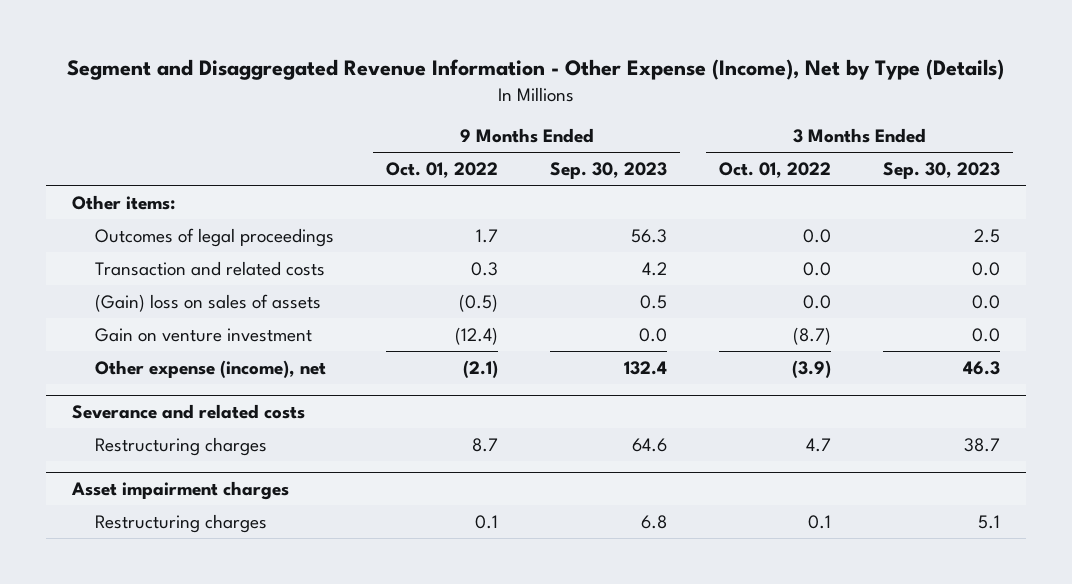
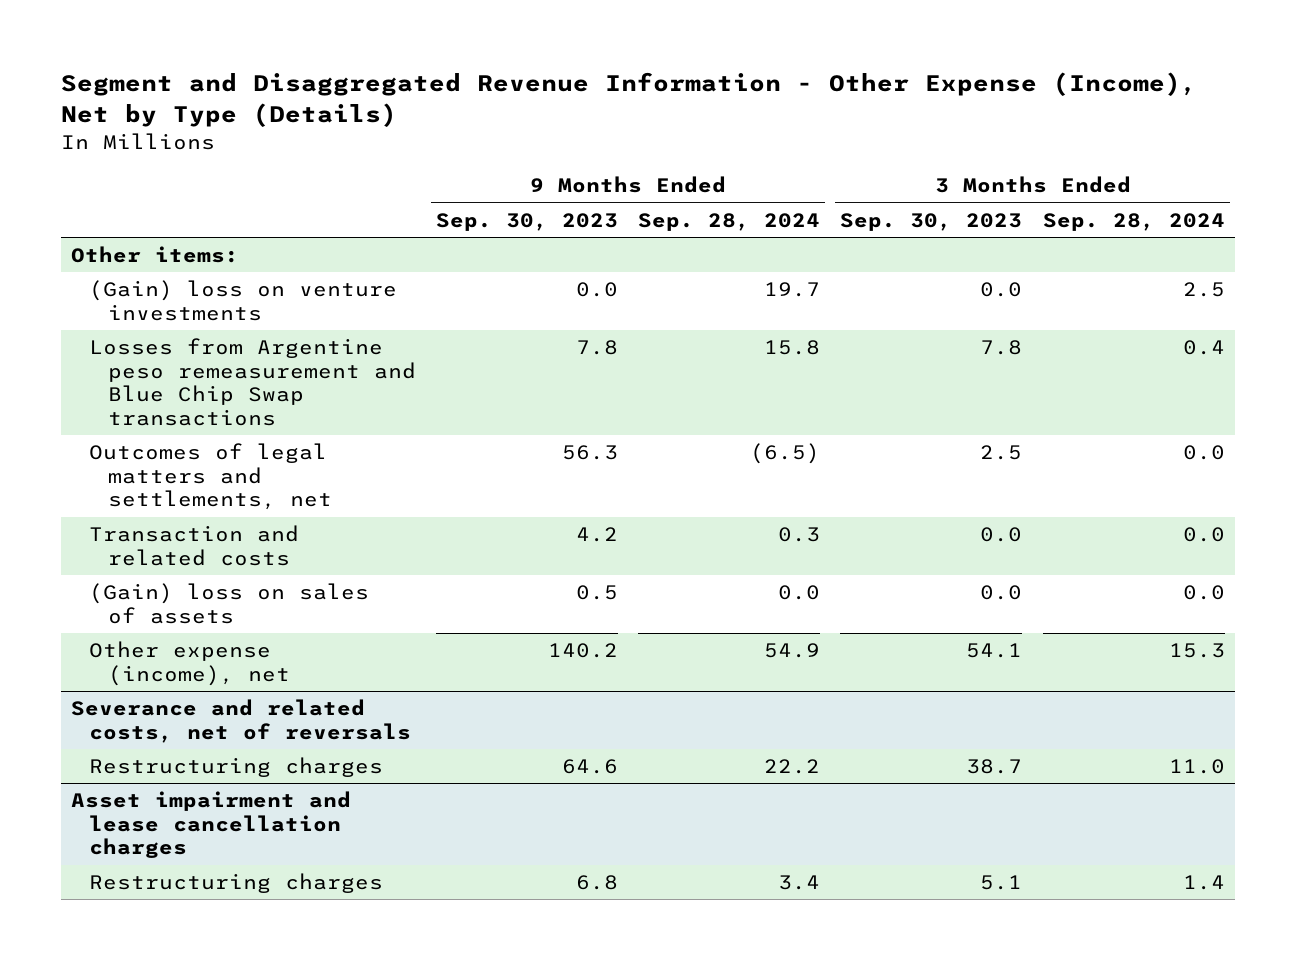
- | 9 Months Ended Oct. 01, 2022 | 9 Months Ended Sep. 30, 2023 | 3 Months Ended Oct. 01, 2022 | 3 Months Ended Sep. 30, 2023
+ | 9 Months Ended Sep. 30, 2023 | 9 Months Ended Sep. 28, 2024 | 3 Months Ended Sep. 30, 2023 | 3 Months Ended Sep. 28, 2024
- Outcomes of legal proceedings | 1.7 | 56.3 | 0.0 | 2.5
+ (Gain) loss on venture investments | 0.0 | 19.7 | 0.0 | 2.5
+ Losses from Argentine peso remeasurement and Blue Chip Swap transactions | 7.8 | 15.8 | 7.8 | 0.4
+ Outcomes of legal matters and settlements, net | 56.3 | (6.5) | 2.5 | 0.0
- Gain on venture investment | (12.4) | 0.0 | (8.7) | 0.0
- Other expense (income), net | (2.1) | 132.4 | (3.9) | 46.3
- Severance and related costs
+ Other expense (income), net | 140.2 | 54.9 | 54.1 | 15.3
+ Severance and related costs, net of reversals
- Asset impairment charges
+ Asset impairment and lease cancellation charges

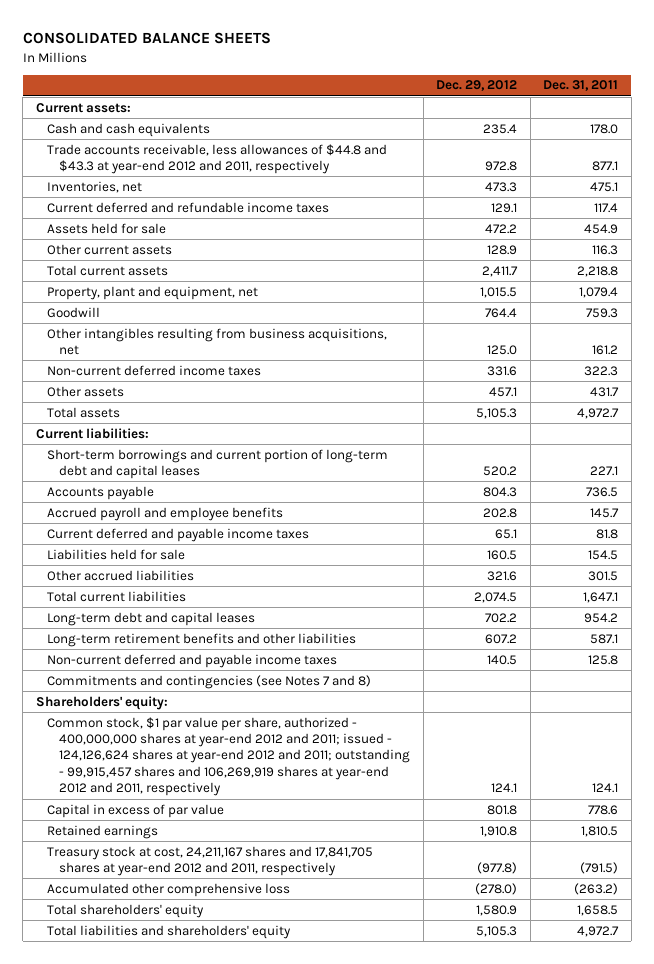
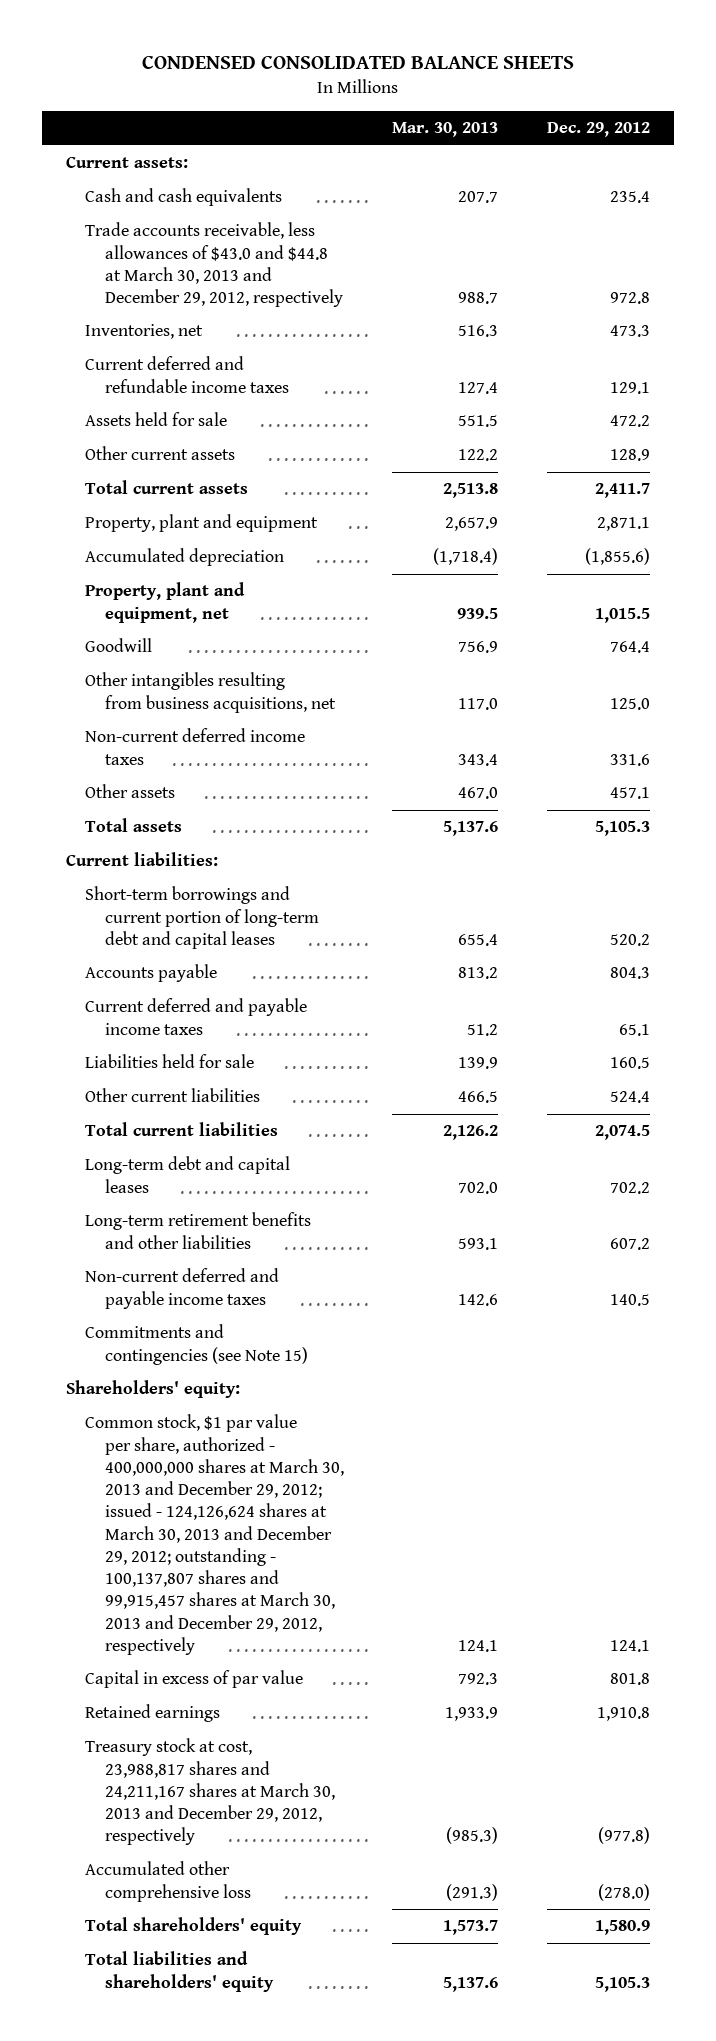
- CONSOLIDATED BALANCE SHEETS
+ CONDENSED CONSOLIDATED BALANCE SHEETS
- | Dec. 29, 2012 | Dec. 31, 2011
+ | Mar. 30, 2013 | Dec. 29, 2012
- Trade accounts receivable, less allowances of $44.8 and $43.3 at year-end 2012 and 2011, respectively | 972.8 | 877.1
+ Trade accounts receivable, less allowances of $43.0 and $44.8 at March 30, 2013 and December 29, 2012, respectively | 988.7 | 972.8
+ Property, plant and equipment | 2,657.9 | 2,871.1
+ Accumulated depreciation | (1,718.4) | (1,855.6)
- Accrued payroll and employee benefits | 202.8 | 145.7
- Other accrued liabilities | 321.6 | 301.5
+ Other current liabilities | 466.5 | 524.4
- Commitments and contingencies (see Notes 7 and 8)
+ Commitments and contingencies (see Note 15)
- Common stock, $1 par value per share, authorized - 400,000,000 shares at year-end 2012 and 2011; issued - 124,126,624 shares at year-end 2012 and 2011; outstanding - 99,915,457 shares and 106,269,919 shares at year-end 2012 and 2011, respectively | 124.1 | 124.1
+ Common stock, $1 par value per share, authorized - 400,000,000 shares at March 30, 2013 and December 29, 2012; issued - 124,126,624 shares at March 30, 2013 and December 29, 2012; outstanding - 100,137,807 shares and 99,915,457 shares at March 30, 2013 and December 29, 2012, respectively | 124.1 | 124.1
- Treasury stock at cost, 24,211,167 shares and 17,841,705 shares at year-end 2012 and 2011, respectively | (977.8) | (791.5)
+ Treasury stock at cost, 23,988,817 shares and 24,211,167 shares at March 30, 2013 and December 29, 2012, respectively | (985.3) | (977.8)

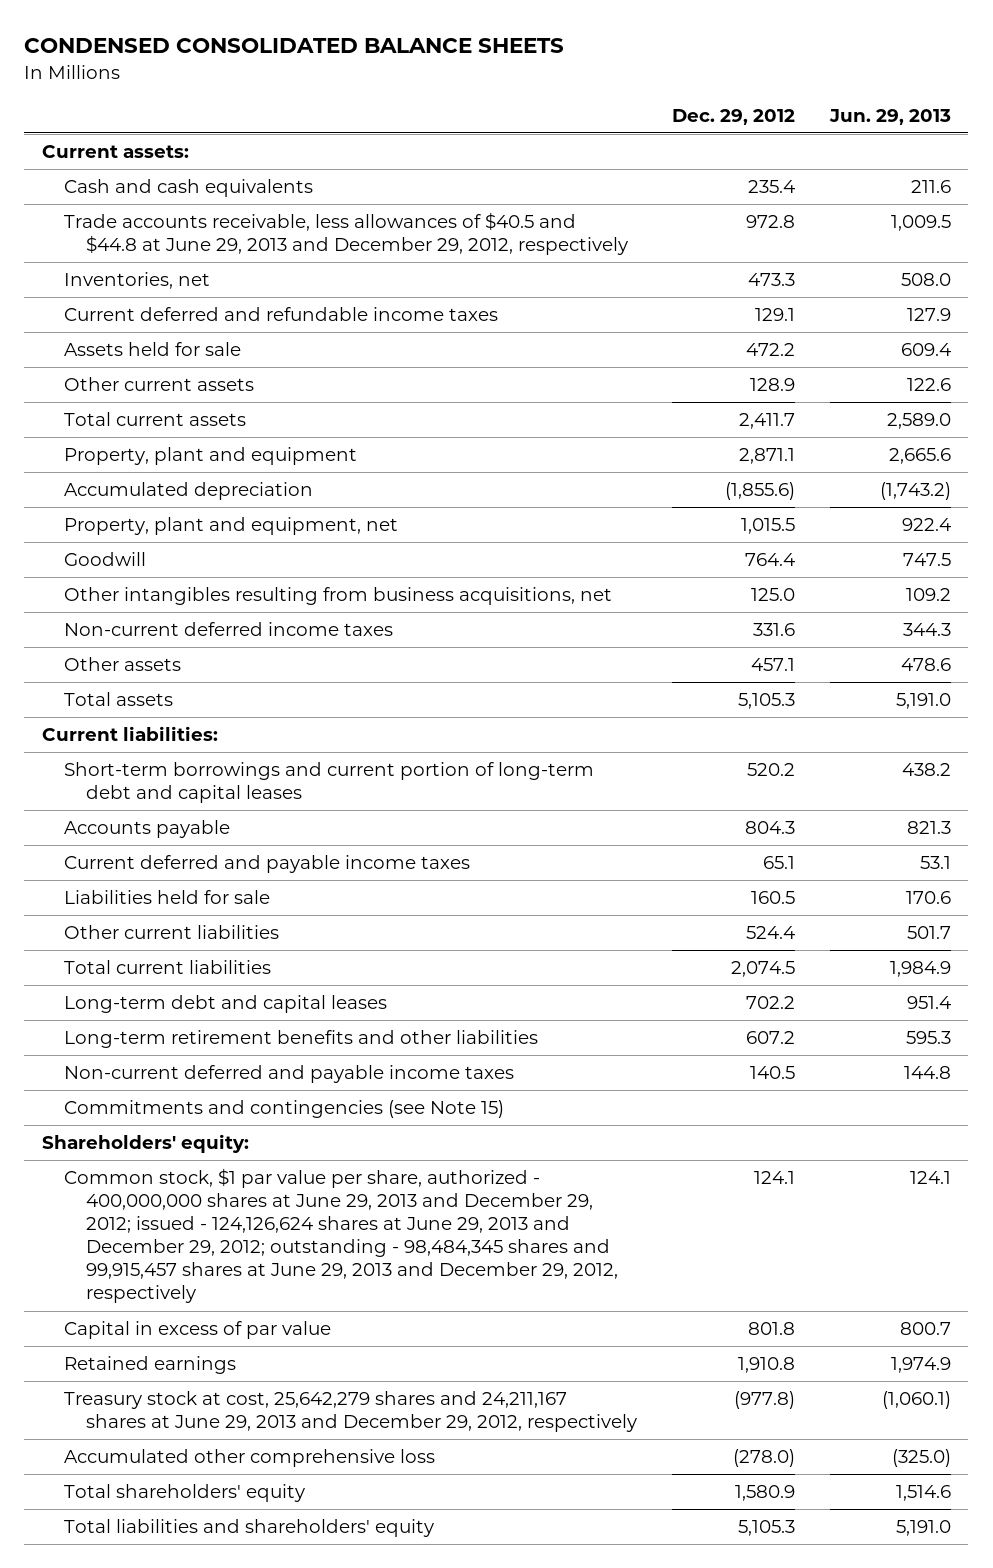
- | Mar. 30, 2013 | Dec. 29, 2012
+ | Dec. 29, 2012 | Jun. 29, 2013
- Trade accounts receivable, less allowances of $43.0 and $44.8 at March 30, 2013 and December 29, 2012, respectively | 988.7 | 972.8
+ Trade accounts receivable, less allowances of $40.5 and $44.8 at June 29, 2013 and December 29, 2012, respectively | 972.8 | 1,009.5
- Common stock, $1 par value per share, authorized - 400,000,000 shares at March 30, 2013 and December 29, 2012; issued - 124,126,624 shares at March 30, 2013 and December 29, 2012; outstanding - 100,137,807 shares and 99,915,457 shares at March 30, 2013 and December 29, 2012, respectively | 124.1 | 124.1
+ Common stock, $1 par value per share, authorized - 400,000,000 shares at June 29, 2013 and December 29, 2012; issued - 124,126,624 shares at June 29, 2013 and December 29, 2012; outstanding - 98,484,345 shares and 99,915,457 shares at June 29, 2013 and December 29, 2012, respectively | 124.1 | 124.1
- Treasury stock at cost, 23,988,817 shares and 24,211,167 shares at March 30, 2013 and December 29, 2012, respectively | (985.3) | (977.8)
+ Treasury stock at cost, 25,642,279 shares and 24,211,167 shares at June 29, 2013 and December 29, 2012, respectively | (977.8) | (1,060.1)

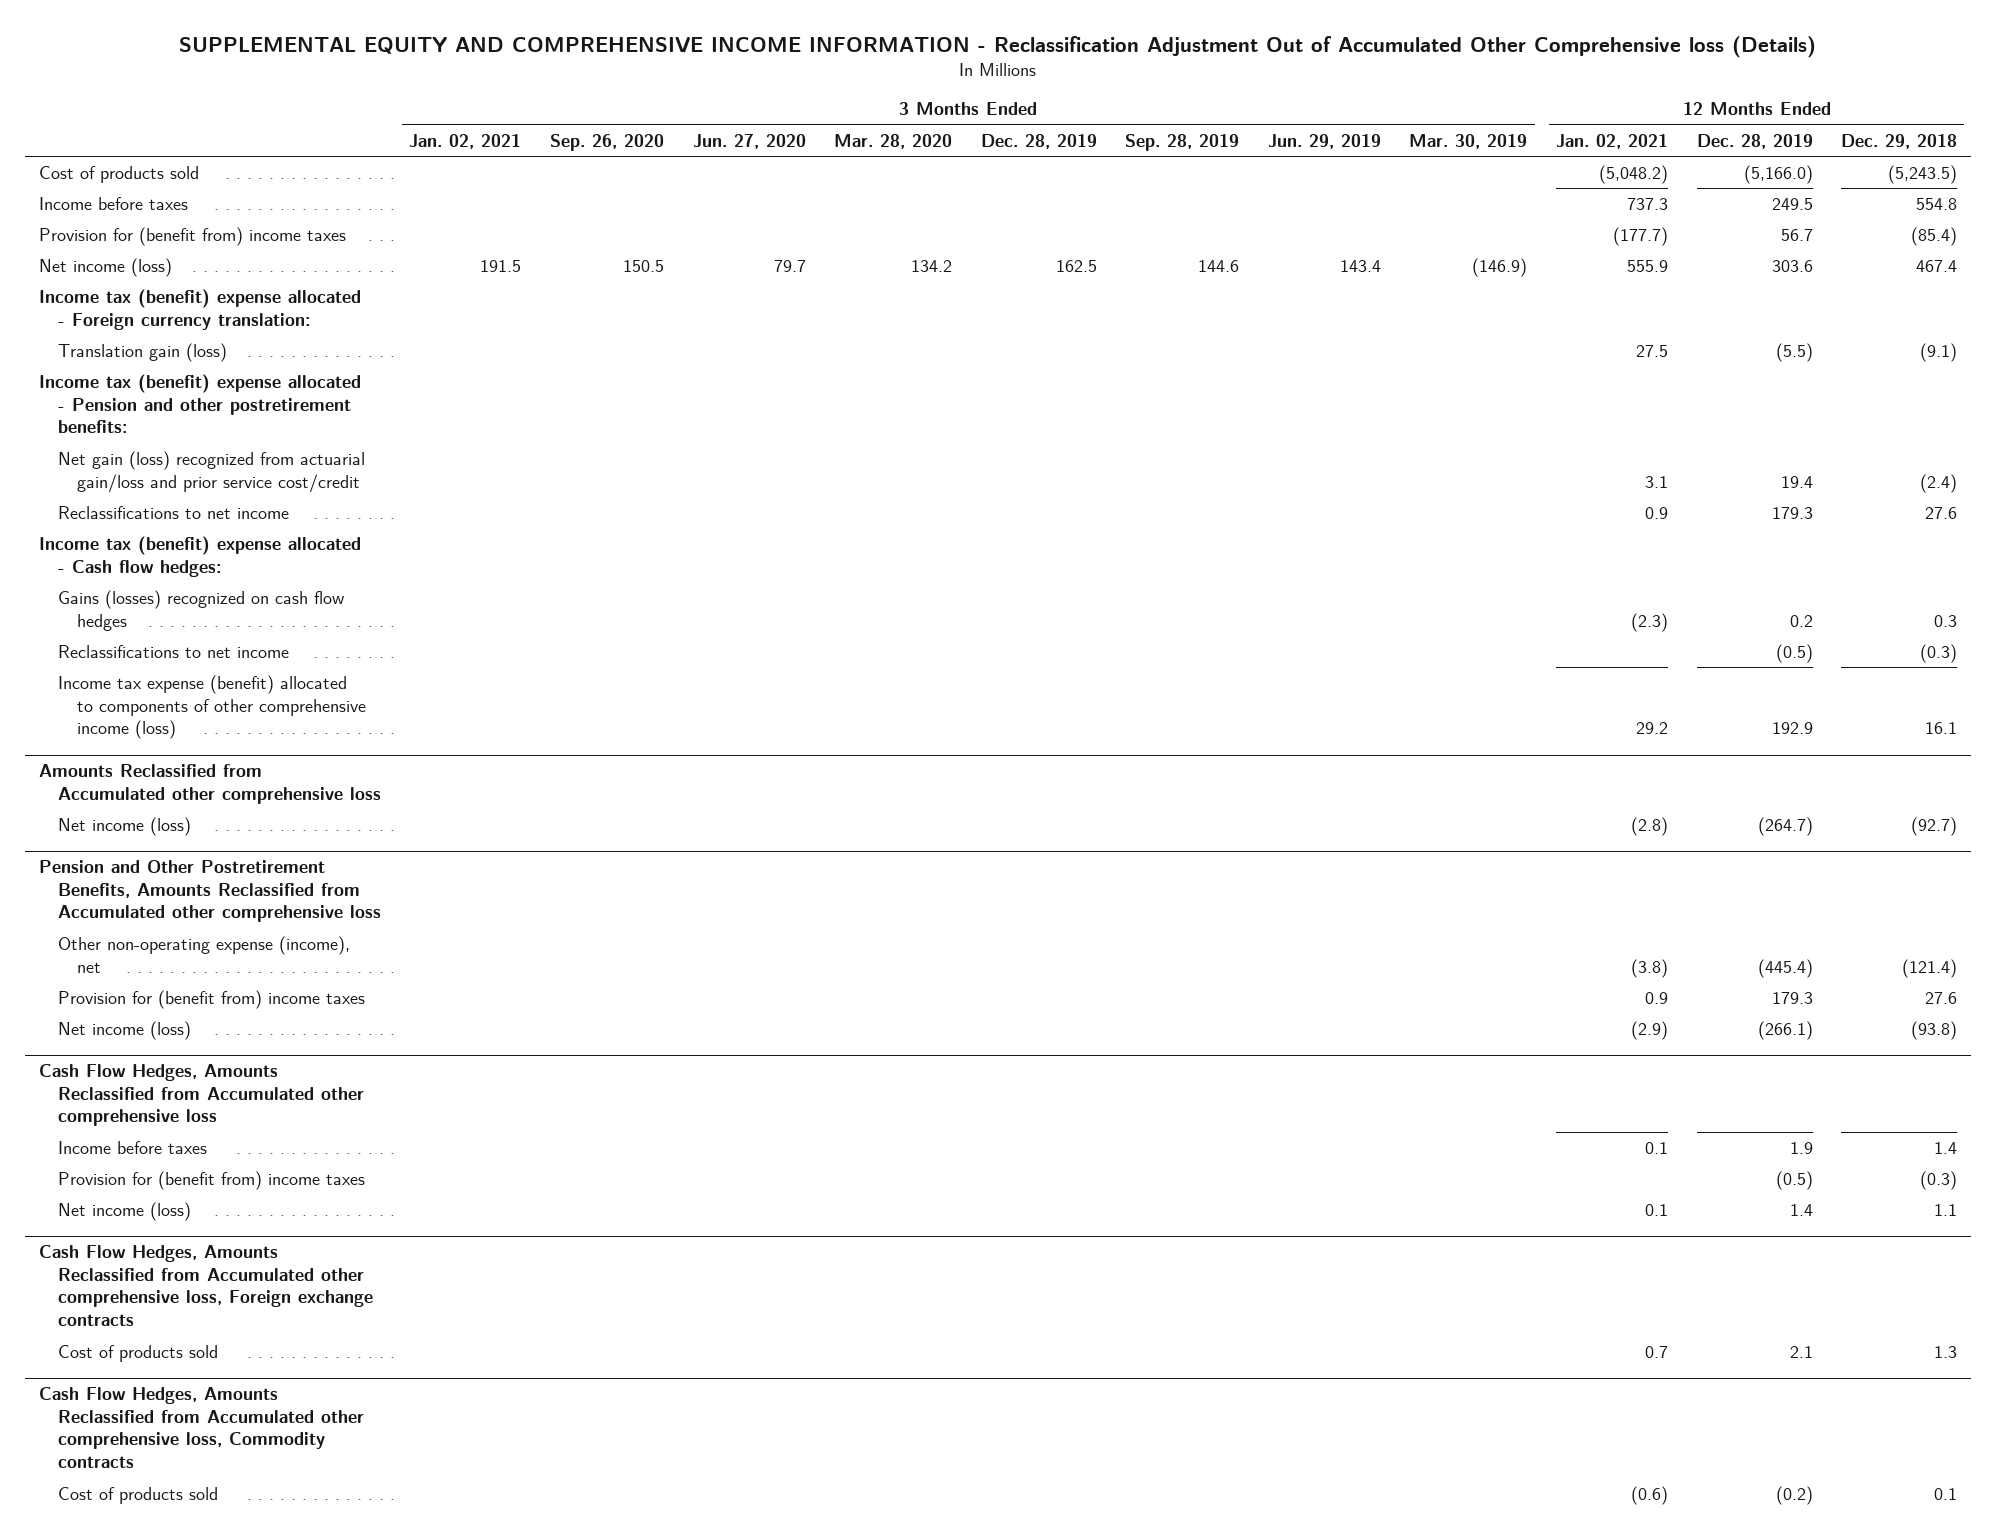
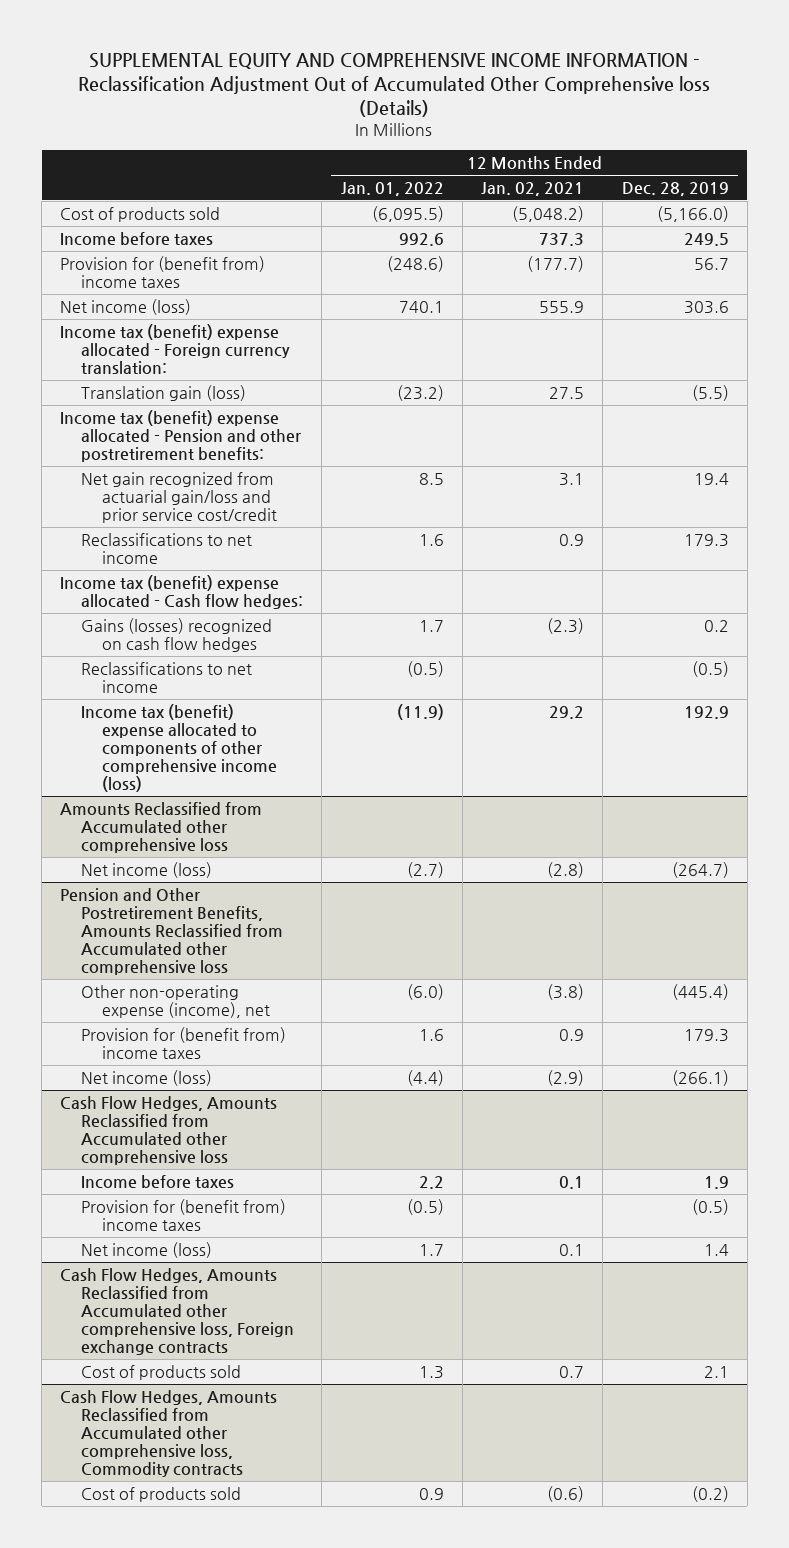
- | 3 Months Ended Jan. 02, 2021 | 3 Months Ended Sep. 26, 2020 | 3 Months Ended Jun. 27, 2020 | 3 Months Ended Mar. 28, 2020 | 3 Months Ended Dec. 28, 2019 | 3 Months Ended Sep. 28, 2019 | 3 Months Ended Jun. 29, 2019 | 3 Months Ended Mar. 30, 2019 | 12 Months Ended Jan. 02, 2021 | 12 Months Ended Dec. 28, 2019 | 12 Months Ended Dec. 29, 2018
+ | 12 Months Ended Jan. 01, 2022 | 12 Months Ended Jan. 02, 2021 | 12 Months Ended Dec. 28, 2019
- Net gain (loss) recognized from actuarial gain/loss and prior service cost/credit | | | | | | | | | 3.1 | 19.4 | (2.4)
+ Net gain recognized from actuarial gain/loss and prior service cost/credit | 8.5 | 3.1 | 19.4
- Income tax expense (benefit) allocated to components of other comprehensive income (loss) | | | | | | | | | 29.2 | 192.9 | 16.1
+ Income tax (benefit) expense allocated to components of other comprehensive income (loss) | (11.9) | 29.2 | 192.9

